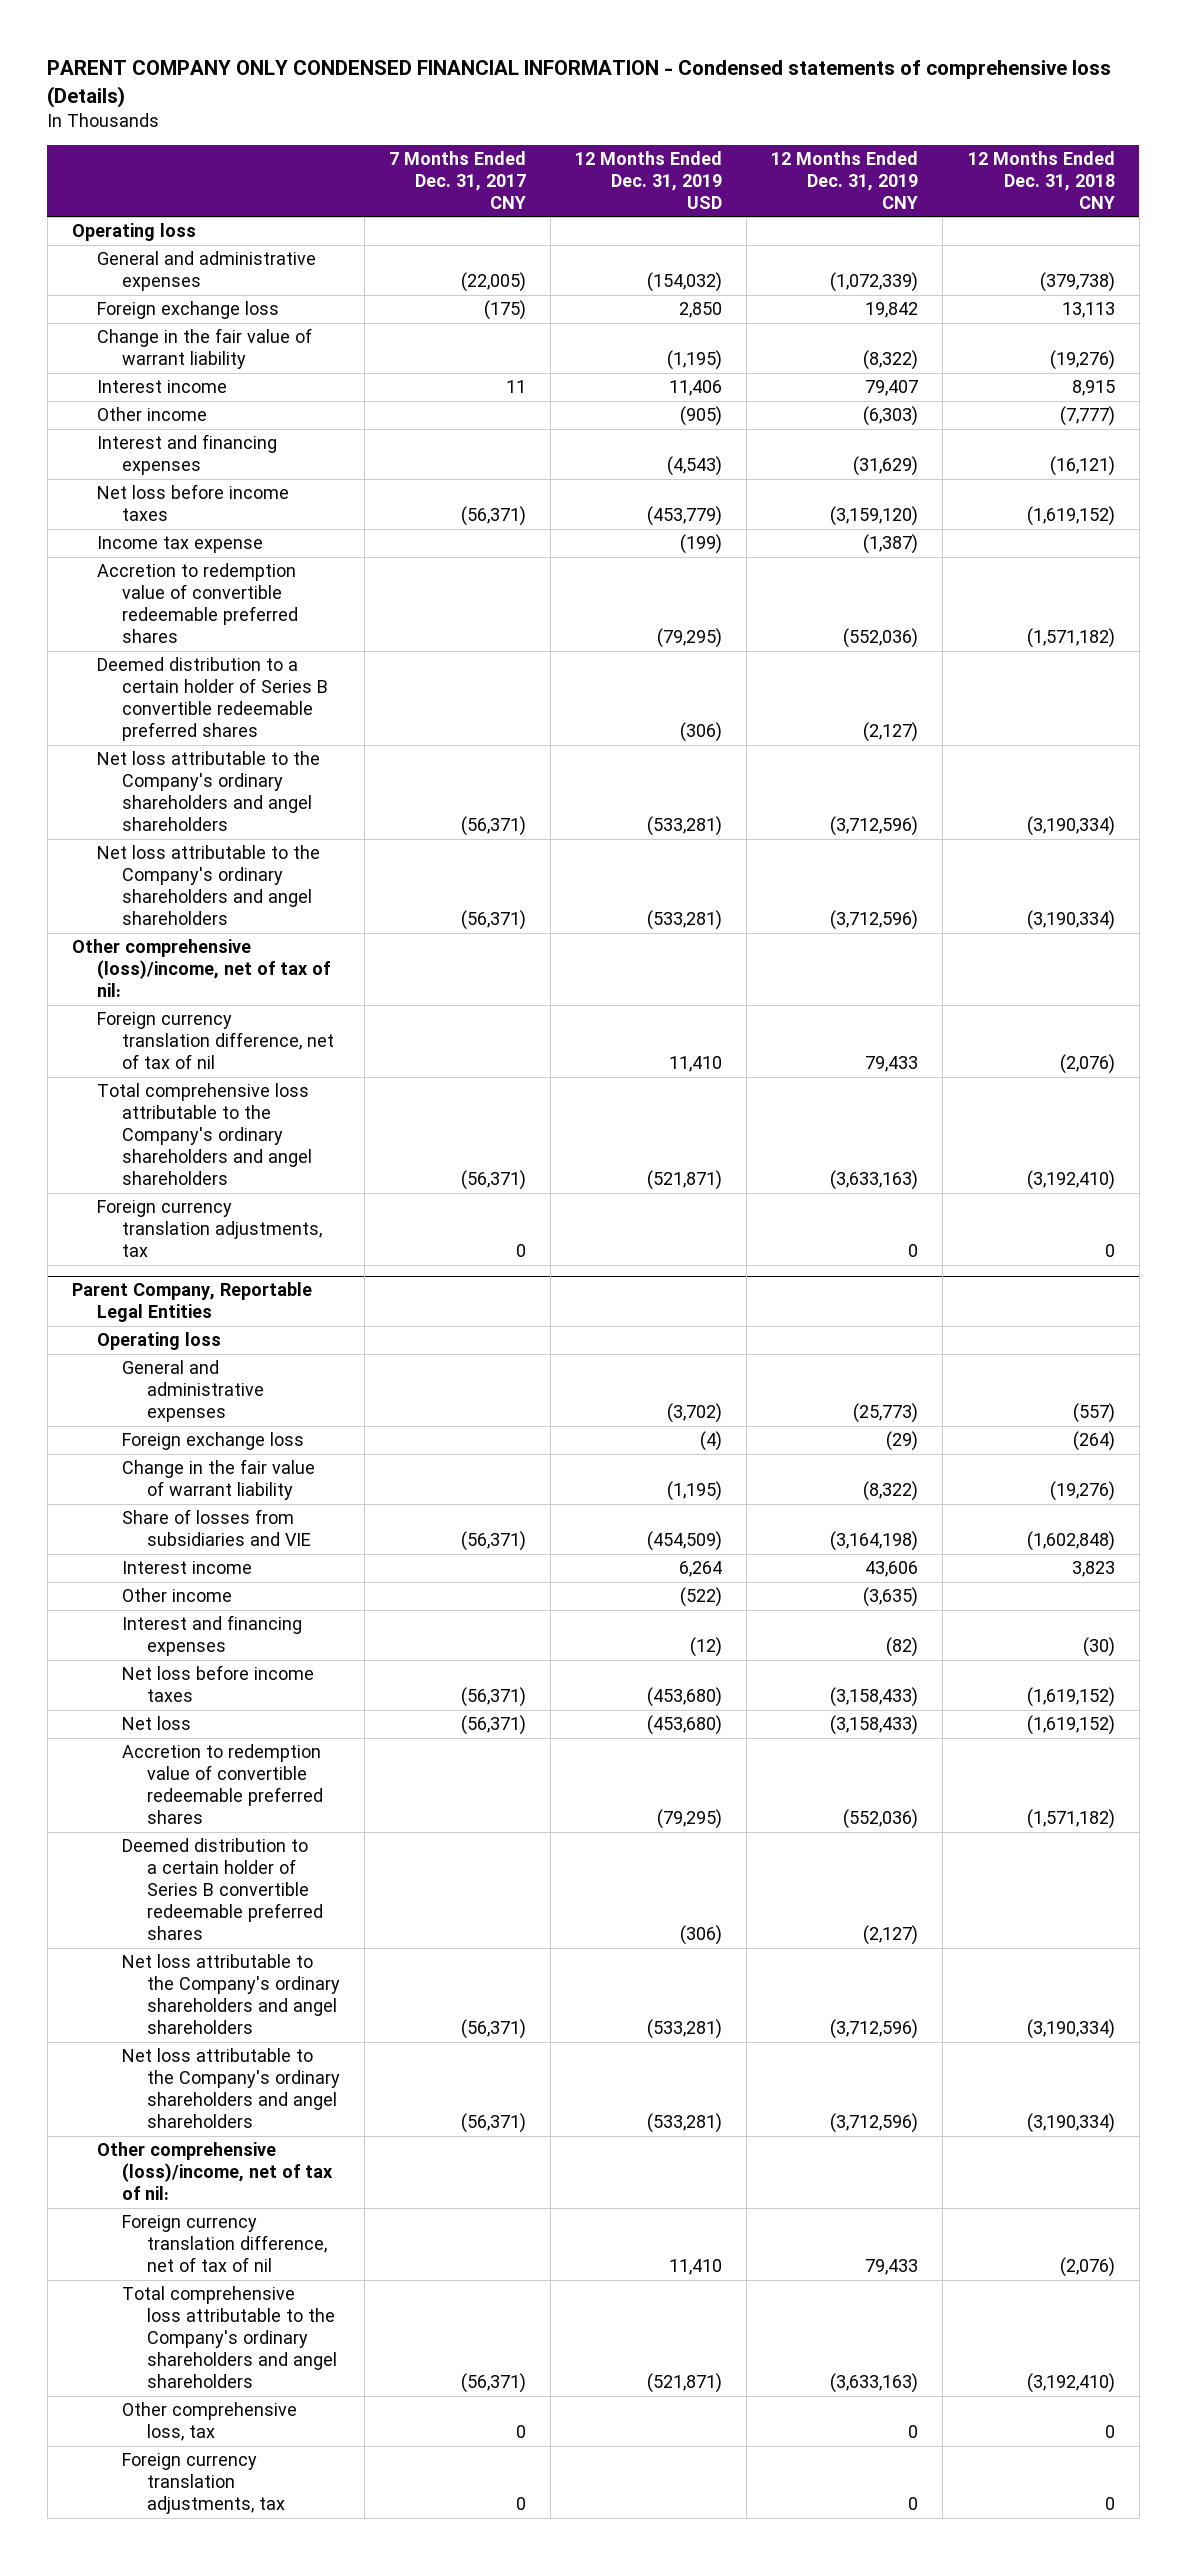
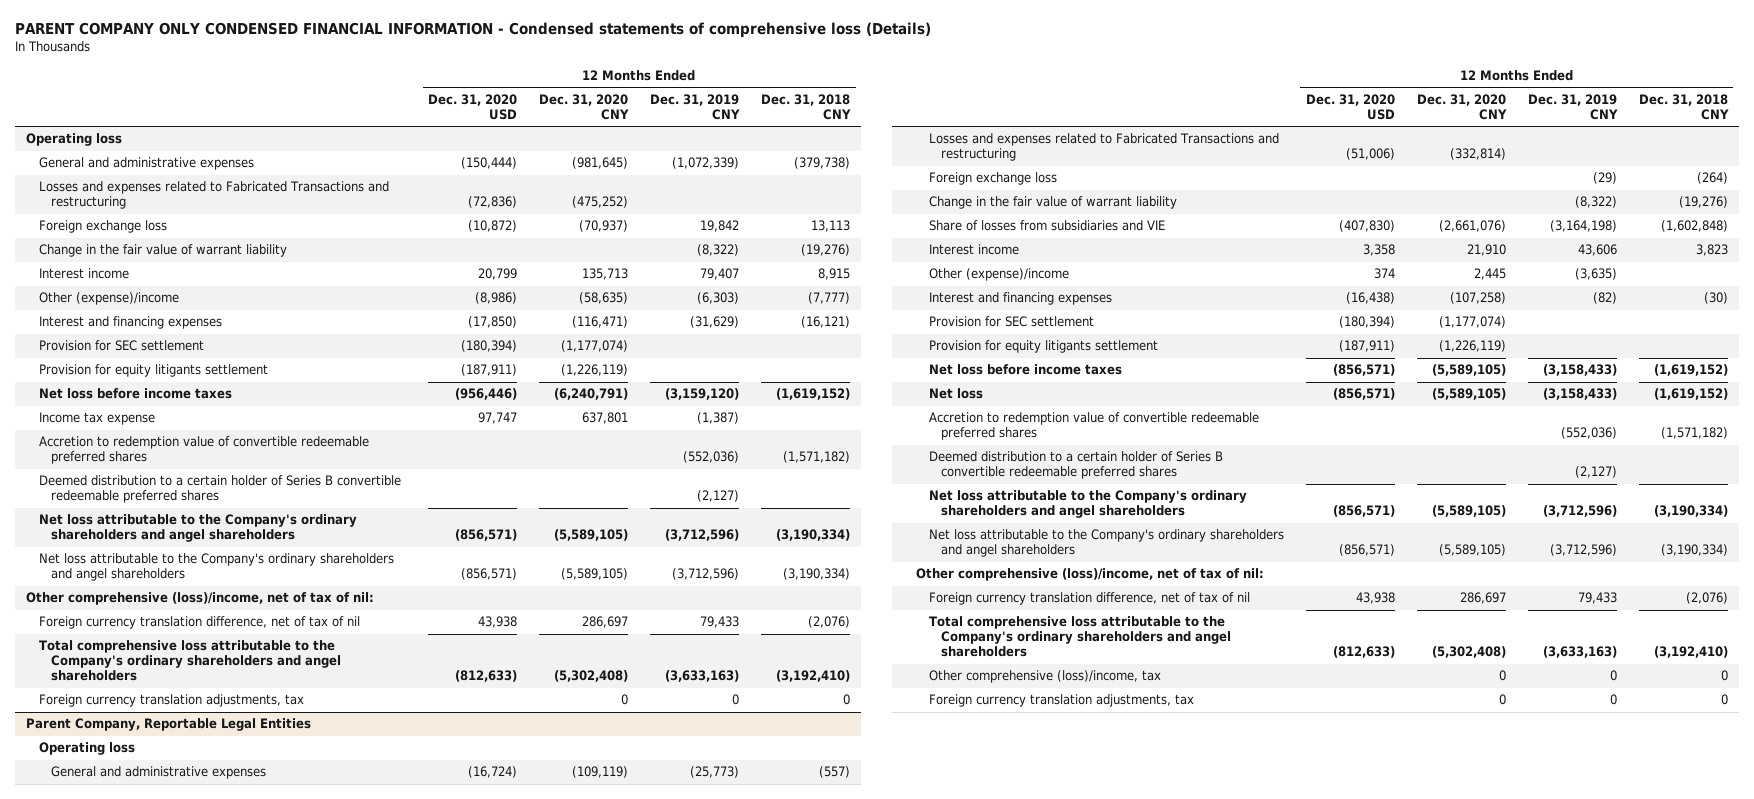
- | 7 Months Ended Dec. 31, 2017 CNY | 12 Months Ended Dec. 31, 2019 USD | 12 Months Ended Dec. 31, 2019 CNY | 12 Months Ended Dec. 31, 2018 CNY
+ | 12 Months Ended Dec. 31, 2020 USD | 12 Months Ended Dec. 31, 2020 CNY | 12 Months Ended Dec. 31, 2019 CNY | 12 Months Ended Dec. 31, 2018 CNY
+ Losses and expenses related to Fabricated Transactions and restructuring | (72,836) | (475,252) | |
- Other income | | (905) | (6,303) | (7,777)
+ Other (expense)/income | (8,986) | (58,635) | (6,303) | (7,777)
+ Provision for SEC settlement | (180,394) | (1,177,074) | |
+ Provision for equity litigants settlement | (187,911) | (1,226,119) | |
@ Parent Company, Reportable Legal Entities
+ Losses and expenses related to Fabricated Transactions and restructuring | (51,006) | (332,814) | |
- Other income | | (522) | (3,635) |
+ Other (expense)/income | 374 | 2,445 | (3,635) |
+ Provision for SEC settlement | (180,394) | (1,177,074) | |
+ Provision for equity litigants settlement | (187,911) | (1,226,119) | |
- Other comprehensive loss, tax | 0 | | 0 | 0
+ Other comprehensive (loss)/income, tax | | 0 | 0 | 0

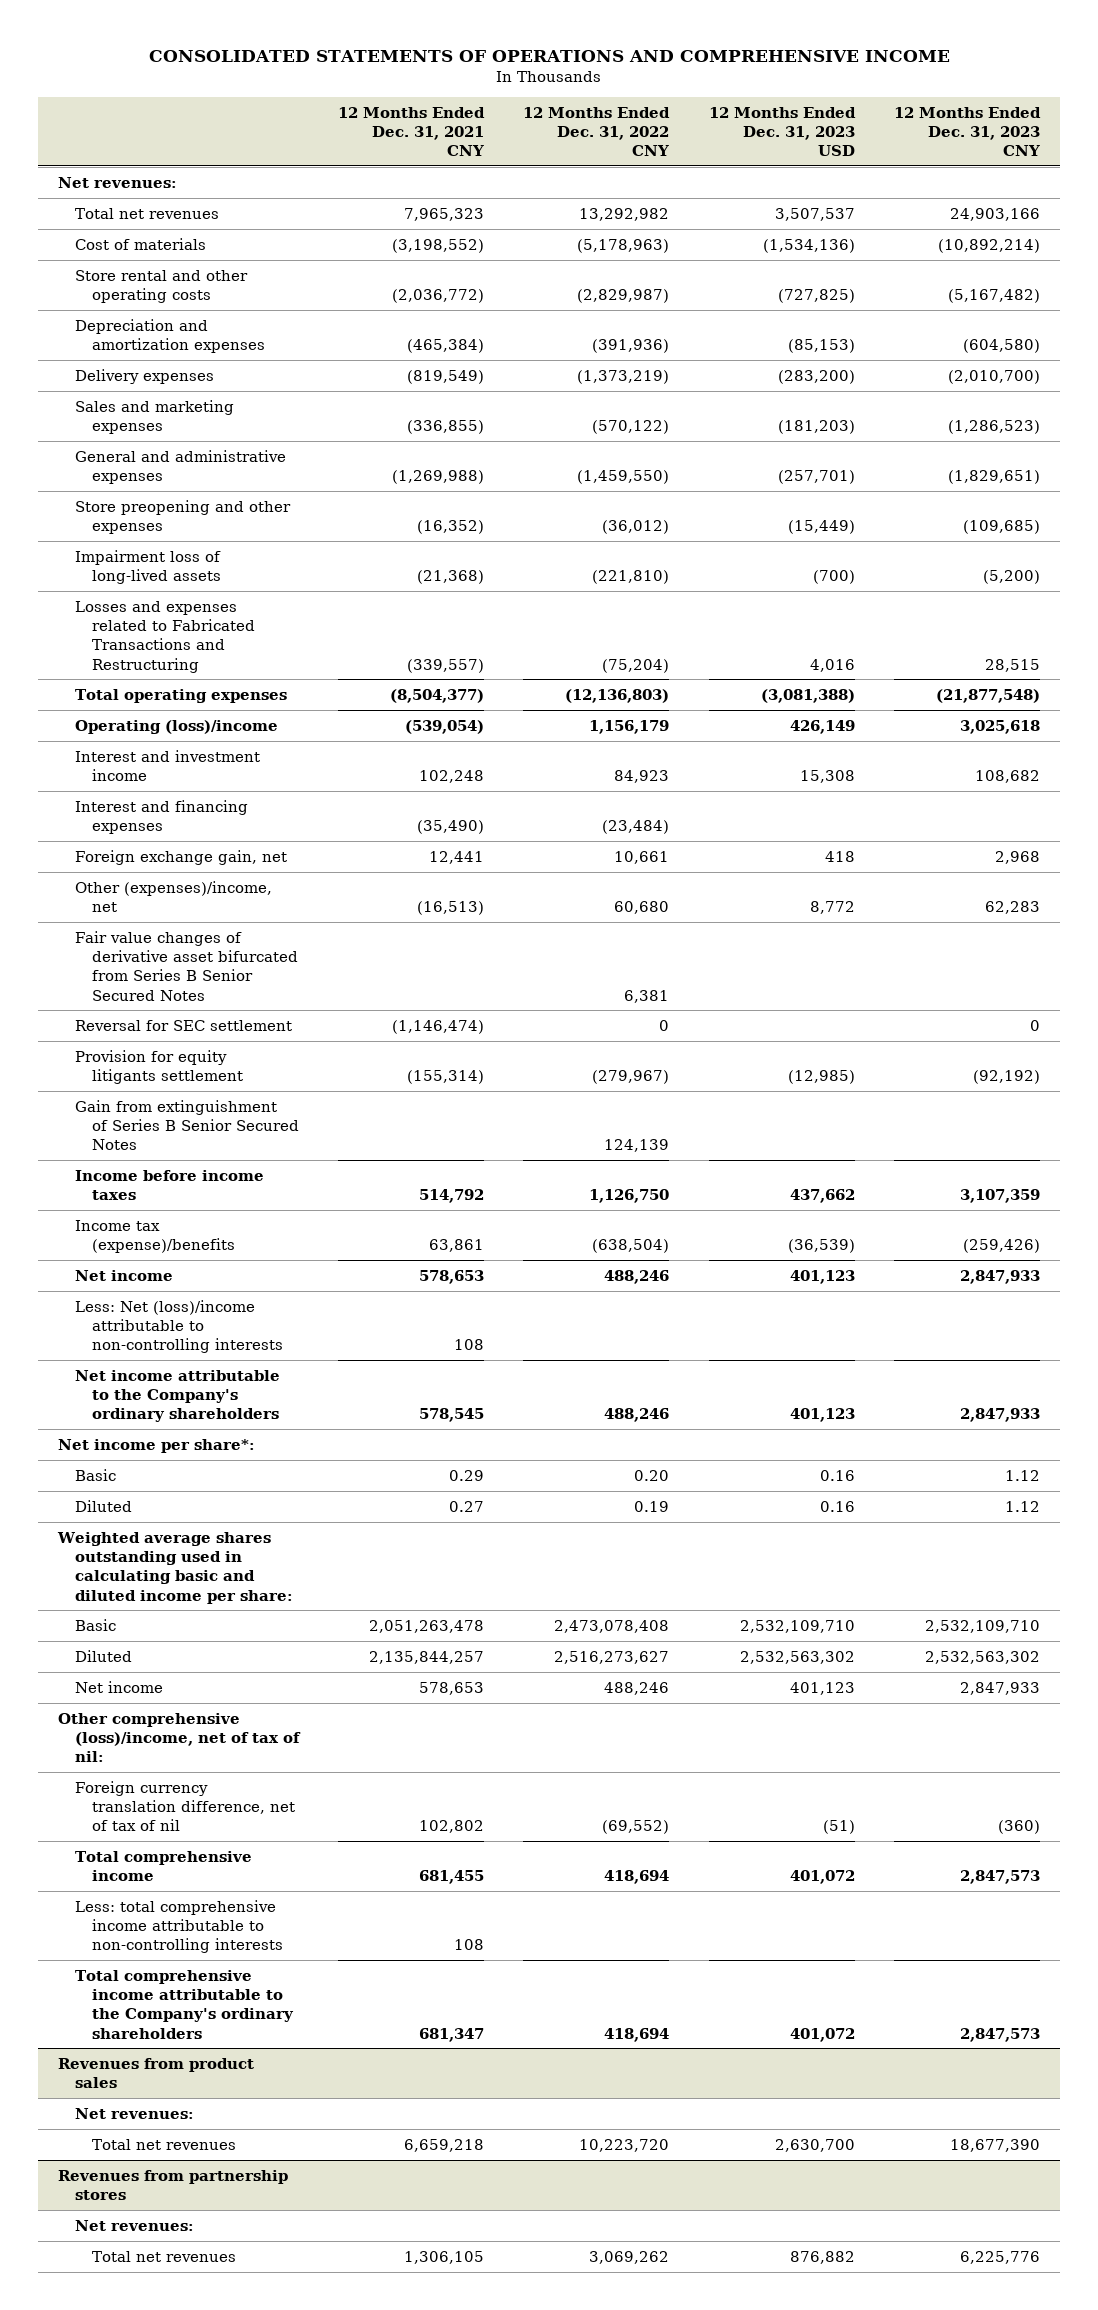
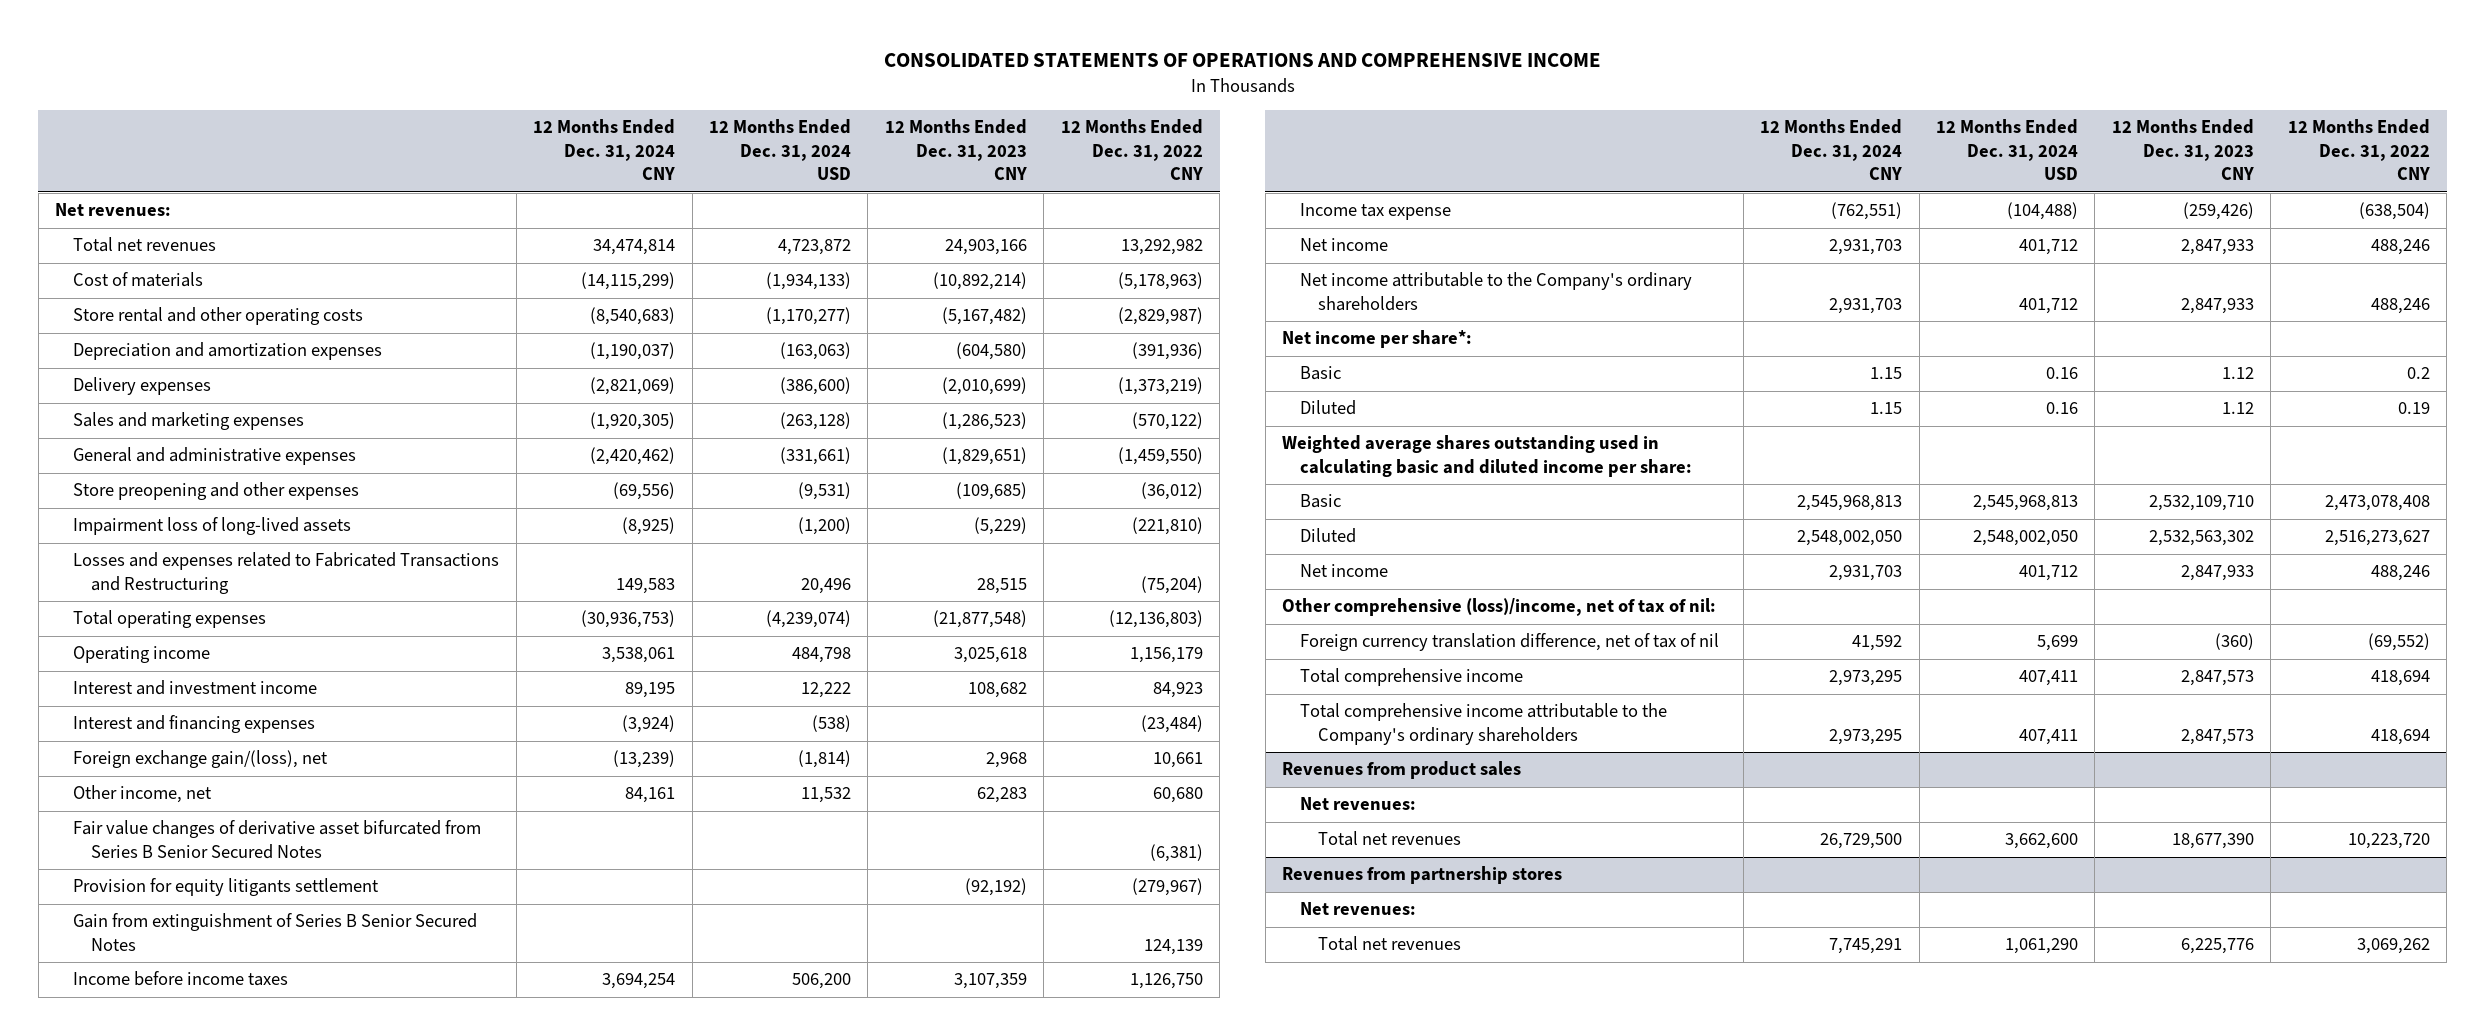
- | 12 Months Ended Dec. 31, 2021 CNY | 12 Months Ended Dec. 31, 2022 CNY | 12 Months Ended Dec. 31, 2023 USD | 12 Months Ended Dec. 31, 2023 CNY
+ | 12 Months Ended Dec. 31, 2024 CNY | 12 Months Ended Dec. 31, 2024 USD | 12 Months Ended Dec. 31, 2023 CNY | 12 Months Ended Dec. 31, 2022 CNY
- Delivery expenses | (819,549) | (1,373,219) | (283,200) | (2,010,700)
+ Delivery expenses | (2,821,069) | (386,600) | (2,010,699) | (1,373,219)
- Impairment loss of long-lived assets | (21,368) | (221,810) | (700) | (5,200)
+ Impairment loss of long-lived assets | (8,925) | (1,200) | (5,229) | (221,810)
- Operating (loss)/income | (539,054) | 1,156,179 | 426,149 | 3,025,618
+ Operating income | 3,538,061 | 484,798 | 3,025,618 | 1,156,179
- Foreign exchange gain, net | 12,441 | 10,661 | 418 | 2,968
- Other (expenses)/income, net | (16,513) | 60,680 | 8,772 | 62,283
- Fair value changes of derivative asset bifurcated from Series B Senior Secured Notes | | 6,381 | |
- Reversal for SEC settlement | (1,146,474) | 0 | | 0
+ Foreign exchange gain/(loss), net | (13,239) | (1,814) | 2,968 | 10,661
+ Other income, net | 84,161 | 11,532 | 62,283 | 60,680
+ Fair value changes of derivative asset bifurcated from Series B Senior Secured Notes | | | | (6,381)
- Income tax (expense)/benefits | 63,861 | (638,504) | (36,539) | (259,426)
+ Income tax expense | (762,551) | (104,488) | (259,426) | (638,504)
- Less: Net (loss)/income attributable to non-controlling interests | 108 | | |
- Basic | 0.29 | 0.20 | 0.16 | 1.12
+ Basic | 1.15 | 0.16 | 1.12 | 0.2
- Less: total comprehensive income attributable to non-controlling interests | 108 | | |

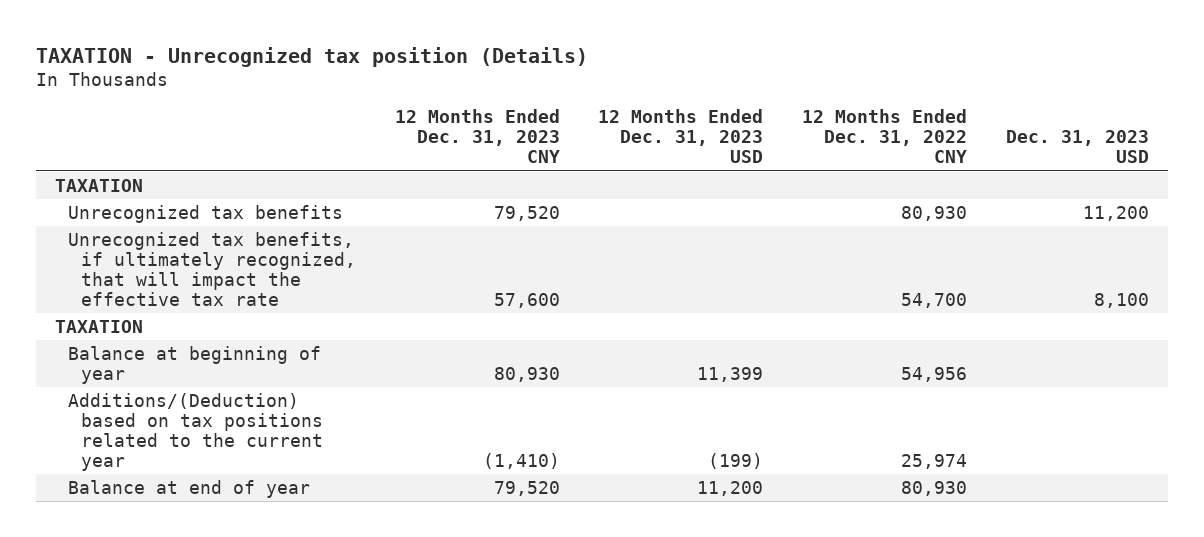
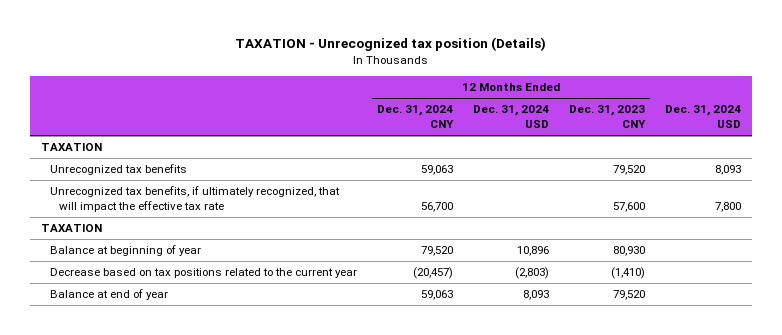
- | 12 Months Ended Dec. 31, 2023 CNY | 12 Months Ended Dec. 31, 2023 USD | 12 Months Ended Dec. 31, 2022 CNY | Dec. 31, 2023 USD
+ | 12 Months Ended Dec. 31, 2024 CNY | 12 Months Ended Dec. 31, 2024 USD | 12 Months Ended Dec. 31, 2023 CNY | Dec. 31, 2024 USD
- Additions/(Deduction) based on tax positions related to the current year | (1,410) | (199) | 25,974 |
+ Decrease based on tax positions related to the current year | (20,457) | (2,803) | (1,410) |

